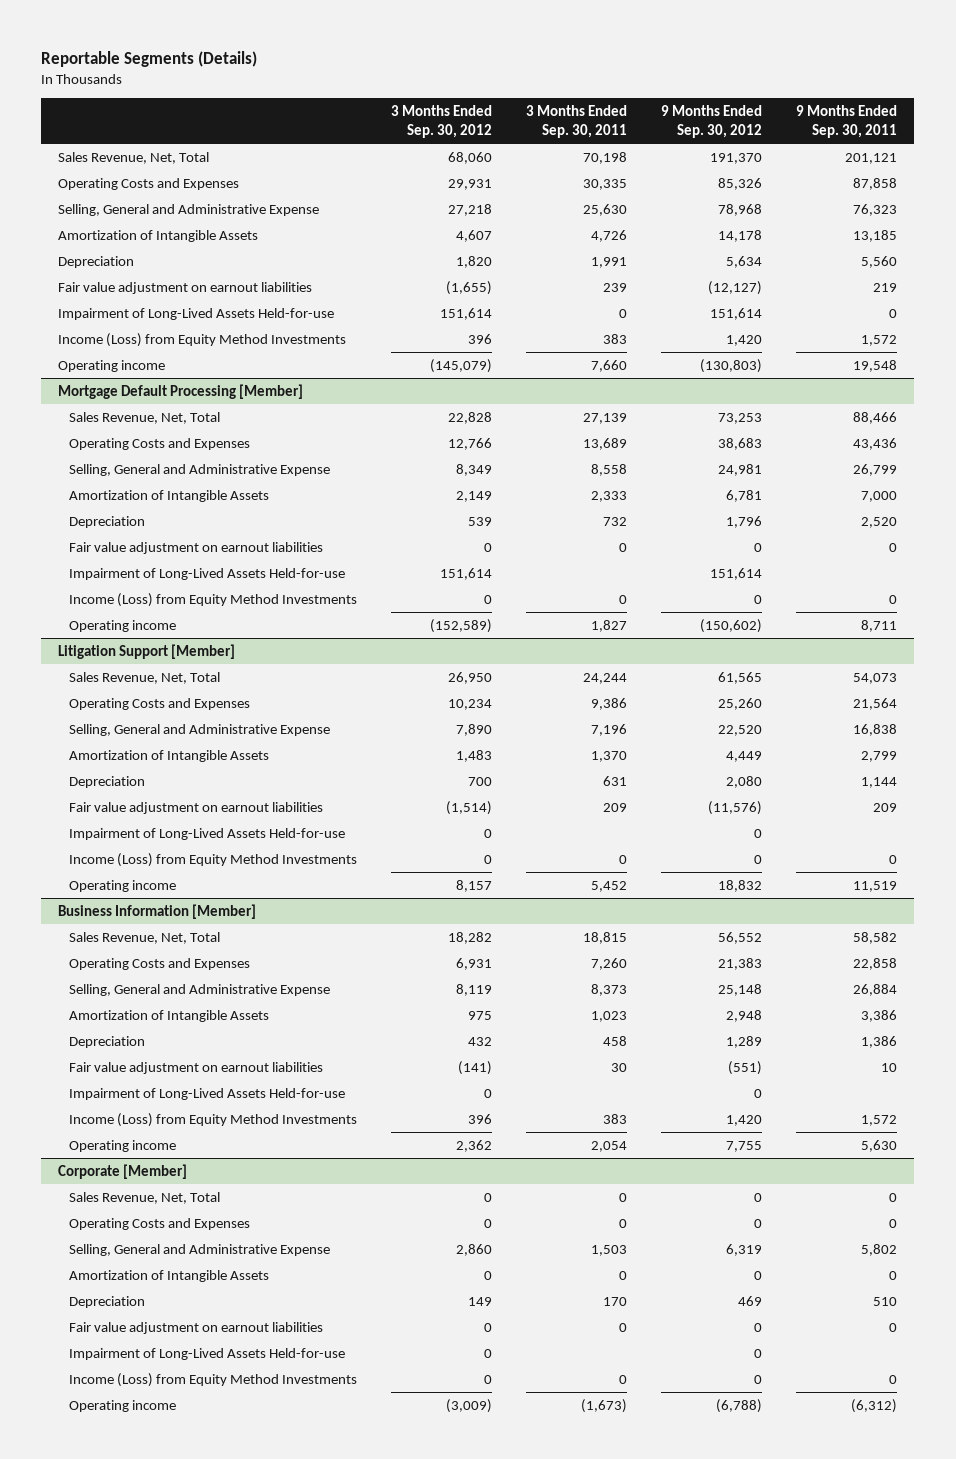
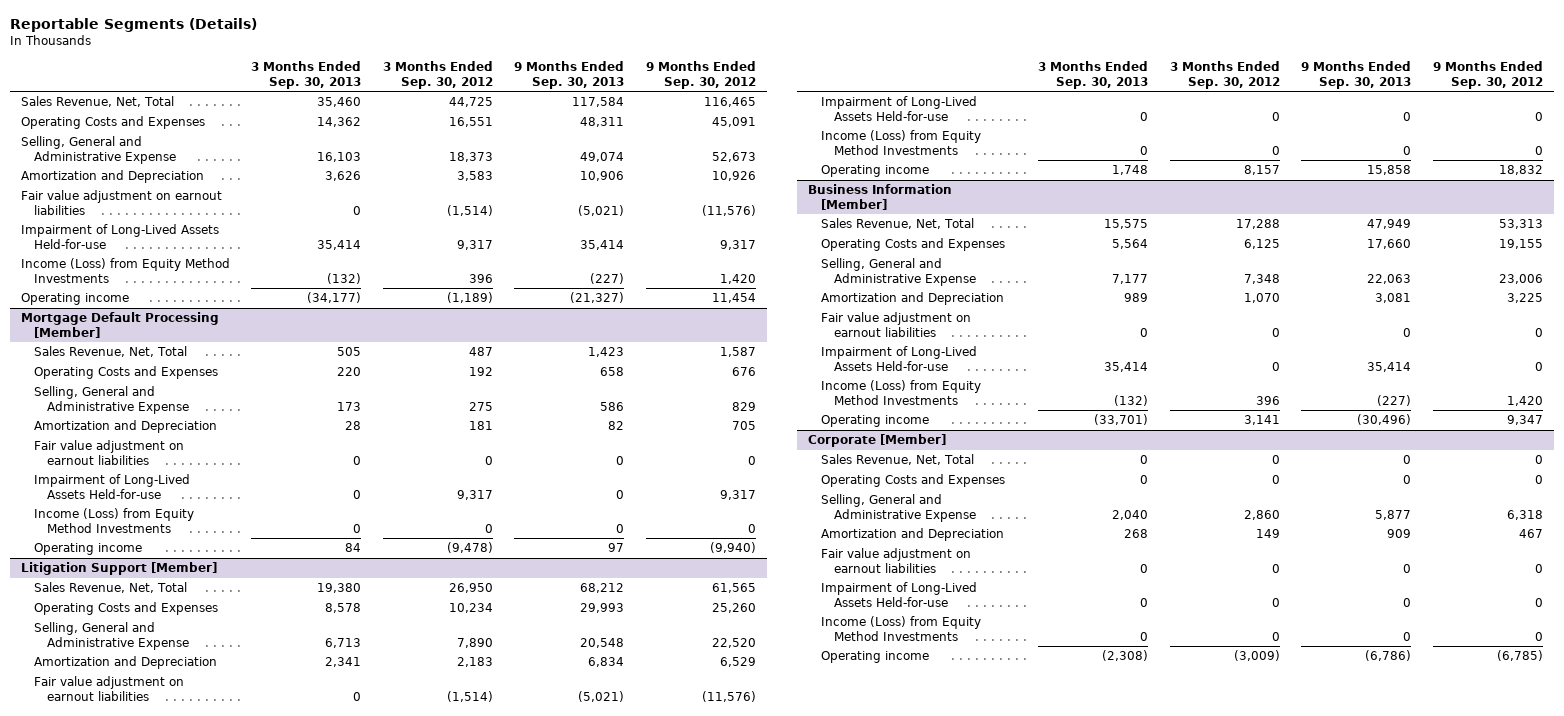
- | 3 Months Ended Sep. 30, 2012 | 3 Months Ended Sep. 30, 2011 | 9 Months Ended Sep. 30, 2012 | 9 Months Ended Sep. 30, 2011
+ | 3 Months Ended Sep. 30, 2013 | 3 Months Ended Sep. 30, 2012 | 9 Months Ended Sep. 30, 2013 | 9 Months Ended Sep. 30, 2012
- Sales Revenue, Net, Total | 68,060 | 70,198 | 191,370 | 201,121
- Operating Costs and Expenses | 29,931 | 30,335 | 85,326 | 87,858
- Selling, General and Administrative Expense | 27,218 | 25,630 | 78,968 | 76,323
- Amortization of Intangible Assets | 4,607 | 4,726 | 14,178 | 13,185
- Depreciation | 1,820 | 1,991 | 5,634 | 5,560
- Fair value adjustment on earnout liabilities | (1,655) | 239 | (12,127) | 219
- Impairment of Long-Lived Assets Held-for-use | 151,614 | 0 | 151,614 | 0
+ Sales Revenue, Net, Total | 35,460 | 44,725 | 117,584 | 116,465
+ Operating Costs and Expenses | 14,362 | 16,551 | 48,311 | 45,091
+ Selling, General and Administrative Expense | 16,103 | 18,373 | 49,074 | 52,673
+ Amortization and Depreciation | 3,626 | 3,583 | 10,906 | 10,926
+ Fair value adjustment on earnout liabilities | 0 | (1,514) | (5,021) | (11,576)
+ Impairment of Long-Lived Assets Held-for-use | 35,414 | 9,317 | 35,414 | 9,317
- Operating income | (145,079) | 7,660 | (130,803) | 19,548
+ Operating income | (34,177) | (1,189) | (21,327) | 11,454
@ Mortgage Default Processing [Member]
- Sales Revenue, Net, Total | 22,828 | 27,139 | 73,253 | 88,466
- Operating Costs and Expenses | 12,766 | 13,689 | 38,683 | 43,436
- Selling, General and Administrative Expense | 8,349 | 8,558 | 24,981 | 26,799
- Amortization of Intangible Assets | 2,149 | 2,333 | 6,781 | 7,000
- Depreciation | 539 | 732 | 1,796 | 2,520
+ Sales Revenue, Net, Total | 505 | 487 | 1,423 | 1,587
+ Operating Costs and Expenses | 220 | 192 | 658 | 676
+ Selling, General and Administrative Expense | 173 | 275 | 586 | 829
+ Amortization and Depreciation | 28 | 181 | 82 | 705
- Impairment of Long-Lived Assets Held-for-use | 151,614 | | 151,614 |
+ Impairment of Long-Lived Assets Held-for-use | 0 | 9,317 | 0 | 9,317
- Operating income | (152,589) | 1,827 | (150,602) | 8,711
+ Operating income | 84 | (9,478) | 97 | (9,940)
@ Litigation Support [Member]
- Amortization of Intangible Assets | 1,483 | 1,370 | 4,449 | 2,799
- Depreciation | 700 | 631 | 2,080 | 1,144
+ Amortization and Depreciation | 2,341 | 2,183 | 6,834 | 6,529
@ Business Information [Member]
- Sales Revenue, Net, Total | 18,282 | 18,815 | 56,552 | 58,582
- Operating Costs and Expenses | 6,931 | 7,260 | 21,383 | 22,858
- Selling, General and Administrative Expense | 8,119 | 8,373 | 25,148 | 26,884
- Amortization of Intangible Assets | 975 | 1,023 | 2,948 | 3,386
- Depreciation | 432 | 458 | 1,289 | 1,386
- Fair value adjustment on earnout liabilities | (141) | 30 | (551) | 10
+ Sales Revenue, Net, Total | 15,575 | 17,288 | 47,949 | 53,313
+ Operating Costs and Expenses | 5,564 | 6,125 | 17,660 | 19,155
+ Selling, General and Administrative Expense | 7,177 | 7,348 | 22,063 | 23,006
+ Amortization and Depreciation | 989 | 1,070 | 3,081 | 3,225
+ Fair value adjustment on earnout liabilities | 0 | 0 | 0 | 0
- Operating income | 2,362 | 2,054 | 7,755 | 5,630
+ Operating income | (33,701) | 3,141 | (30,496) | 9,347
@ Corporate [Member]
- Selling, General and Administrative Expense | 2,860 | 1,503 | 6,319 | 5,802
- Amortization of Intangible Assets | 0 | 0 | 0 | 0
- Depreciation | 149 | 170 | 469 | 510
+ Selling, General and Administrative Expense | 2,040 | 2,860 | 5,877 | 6,318
+ Amortization and Depreciation | 268 | 149 | 909 | 467
- Operating income | (3,009) | (1,673) | (6,788) | (6,312)
+ Operating income | (2,308) | (3,009) | (6,786) | (6,785)

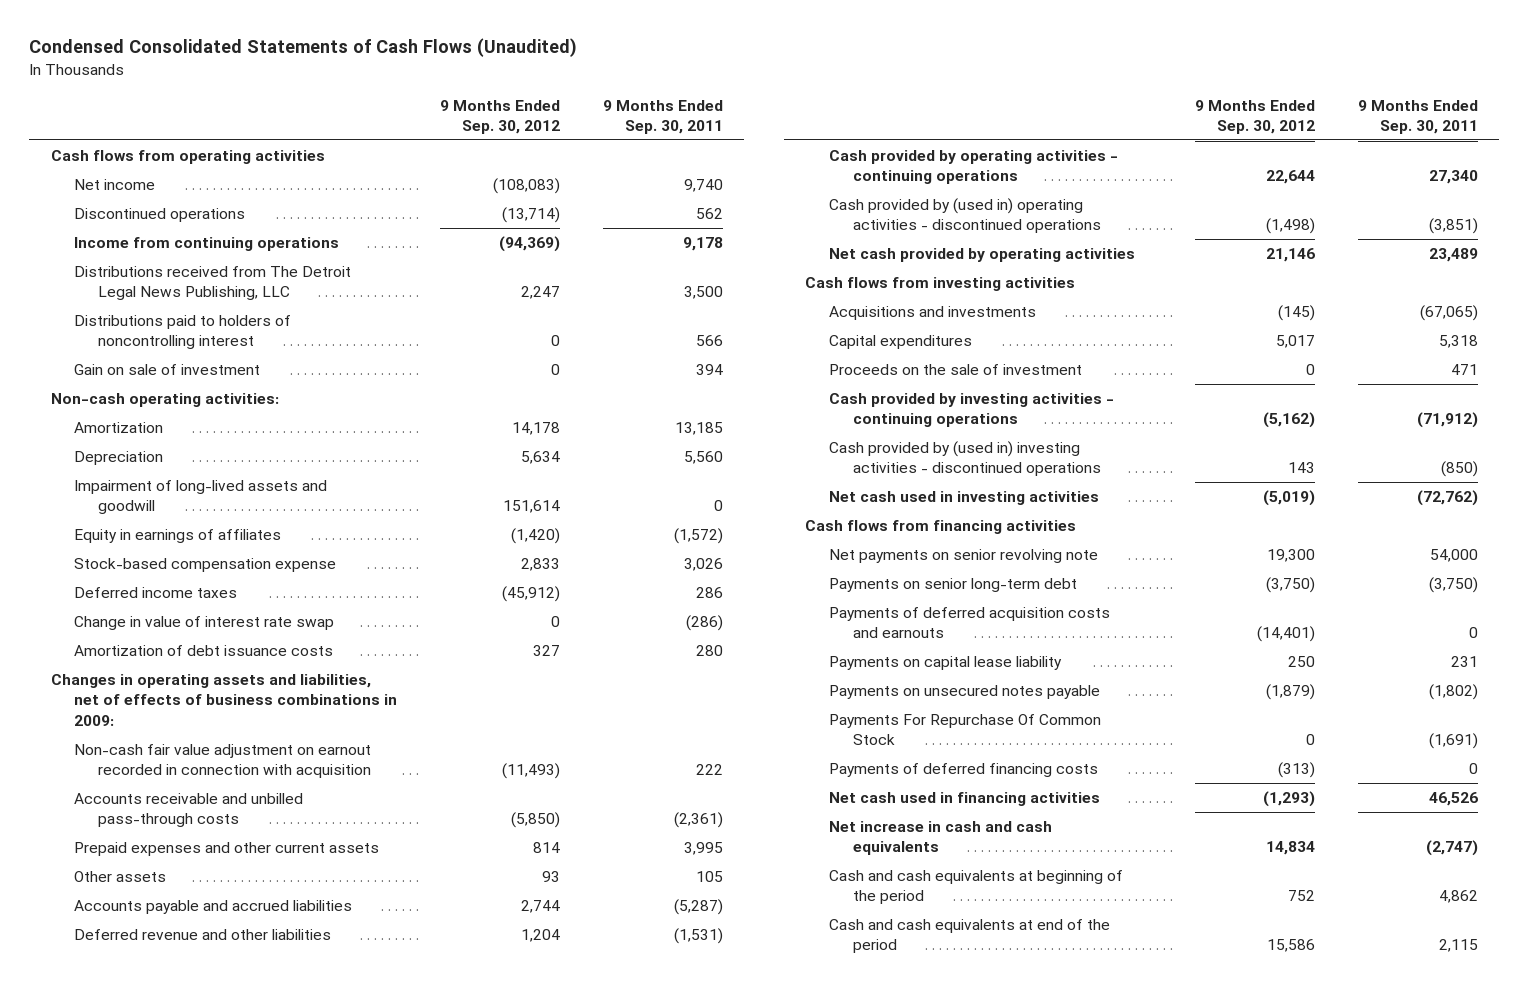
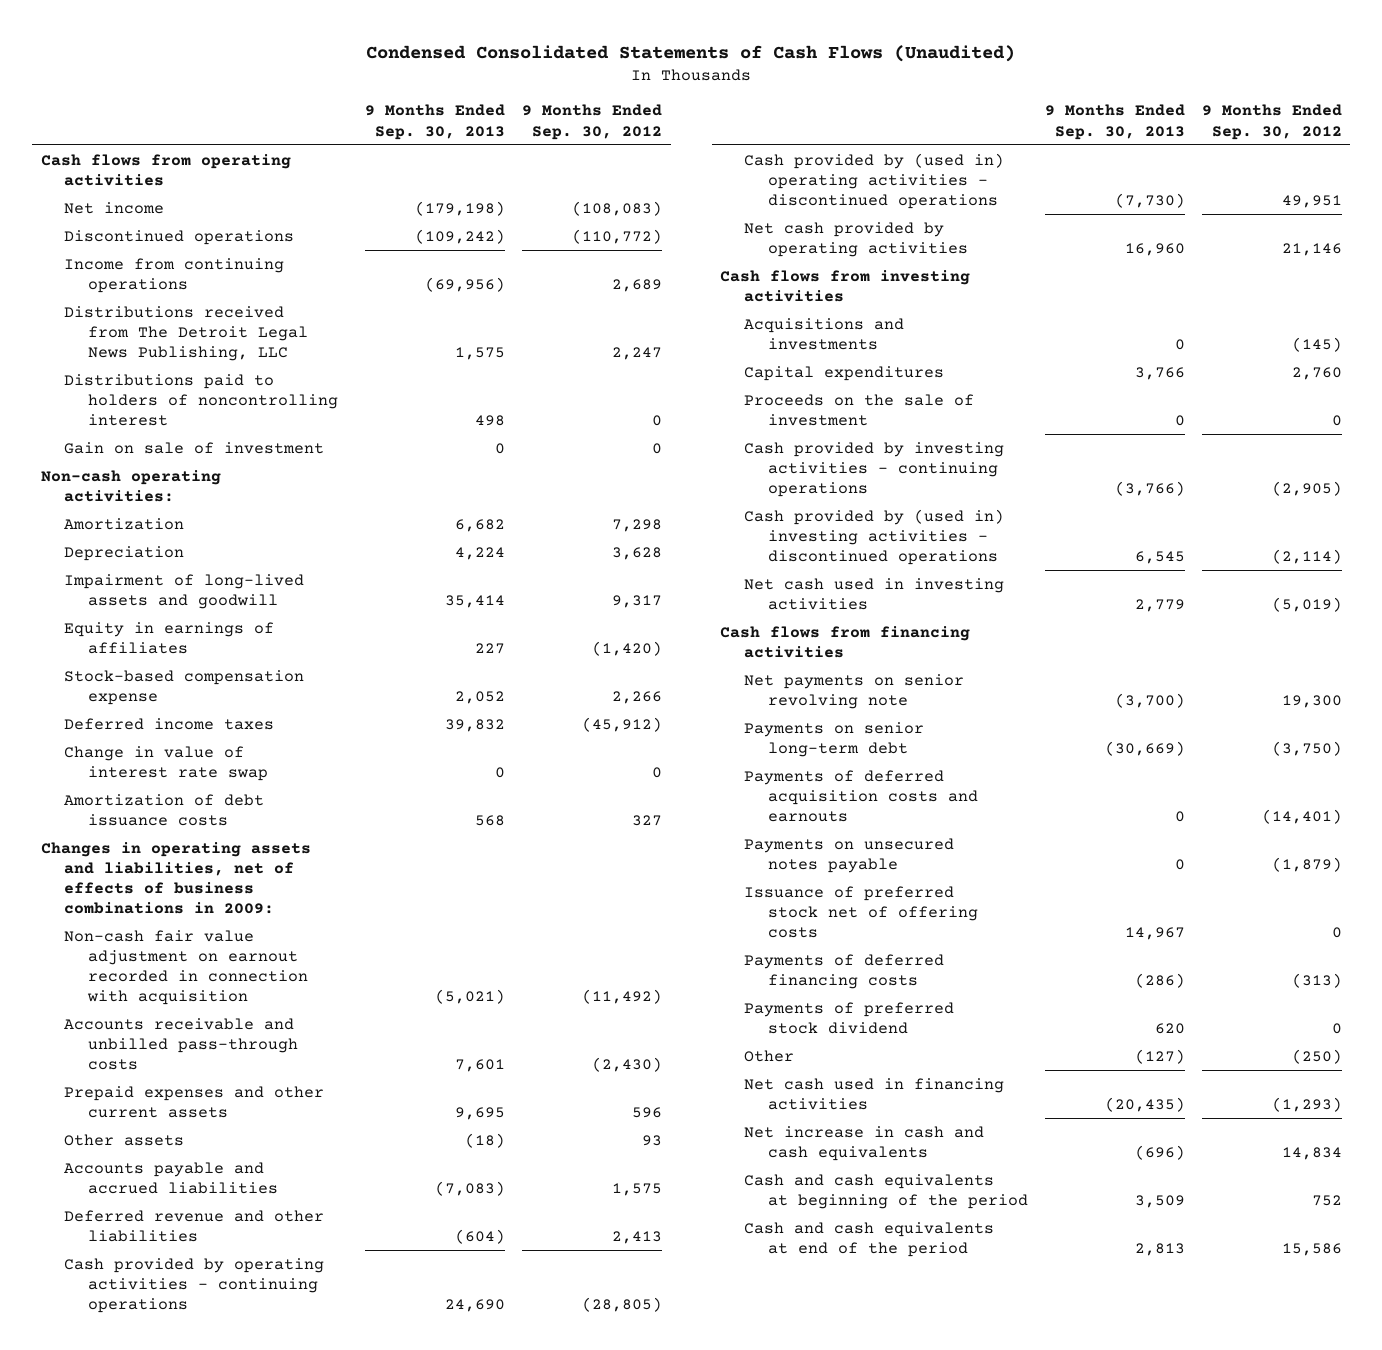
- | 9 Months Ended Sep. 30, 2012 | 9 Months Ended Sep. 30, 2011
+ | 9 Months Ended Sep. 30, 2013 | 9 Months Ended Sep. 30, 2012
- Discontinued operations | (13,714) | 562
- Income from continuing operations | (94,369) | 9,178
+ Discontinued operations | (109,242) | (110,772)
+ Income from continuing operations | (69,956) | 2,689
- Amortization | 14,178 | 13,185
- Depreciation | 5,634 | 5,560
- Impairment of long-lived assets and goodwill | 151,614 | 0
+ Amortization | 6,682 | 7,298
+ Depreciation | 4,224 | 3,628
+ Impairment of long-lived assets and goodwill | 35,414 | 9,317
- Stock-based compensation expense | 2,833 | 3,026
+ Stock-based compensation expense | 2,052 | 2,266
- Non-cash fair value adjustment on earnout recorded in connection with acquisition | (11,493) | 222
- Accounts receivable and unbilled pass-through costs | (5,850) | (2,361)
- Prepaid expenses and other current assets | 814 | 3,995
+ Non-cash fair value adjustment on earnout recorded in connection with acquisition | (5,021) | (11,492)
+ Accounts receivable and unbilled pass-through costs | 7,601 | (2,430)
+ Prepaid expenses and other current assets | 9,695 | 596
- Accounts payable and accrued liabilities | 2,744 | (5,287)
- Deferred revenue and other liabilities | 1,204 | (1,531)
- Cash provided by operating activities - continuing operations | 22,644 | 27,340
- Cash provided by (used in) operating activities - discontinued operations | (1,498) | (3,851)
+ Accounts payable and accrued liabilities | (7,083) | 1,575
+ Deferred revenue and other liabilities | (604) | 2,413
+ Cash provided by operating activities - continuing operations | 24,690 | (28,805)
+ Cash provided by (used in) operating activities - discontinued operations | (7,730) | 49,951
- Capital expenditures | 5,017 | 5,318
+ Capital expenditures | 3,766 | 2,760
- Cash provided by investing activities - continuing operations | (5,162) | (71,912)
- Cash provided by (used in) investing activities - discontinued operations | 143 | (850)
+ Cash provided by investing activities - continuing operations | (3,766) | (2,905)
+ Cash provided by (used in) investing activities - discontinued operations | 6,545 | (2,114)
- Payments on capital lease liability | 250 | 231
- Payments For Repurchase Of Common Stock | 0 | (1,691)
+ Issuance of preferred stock net of offering costs | 14,967 | 0
+ Payments of preferred stock dividend | 620 | 0
+ Other | (127) | (250)

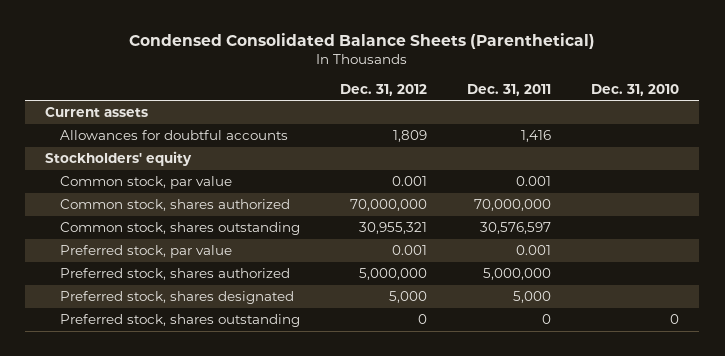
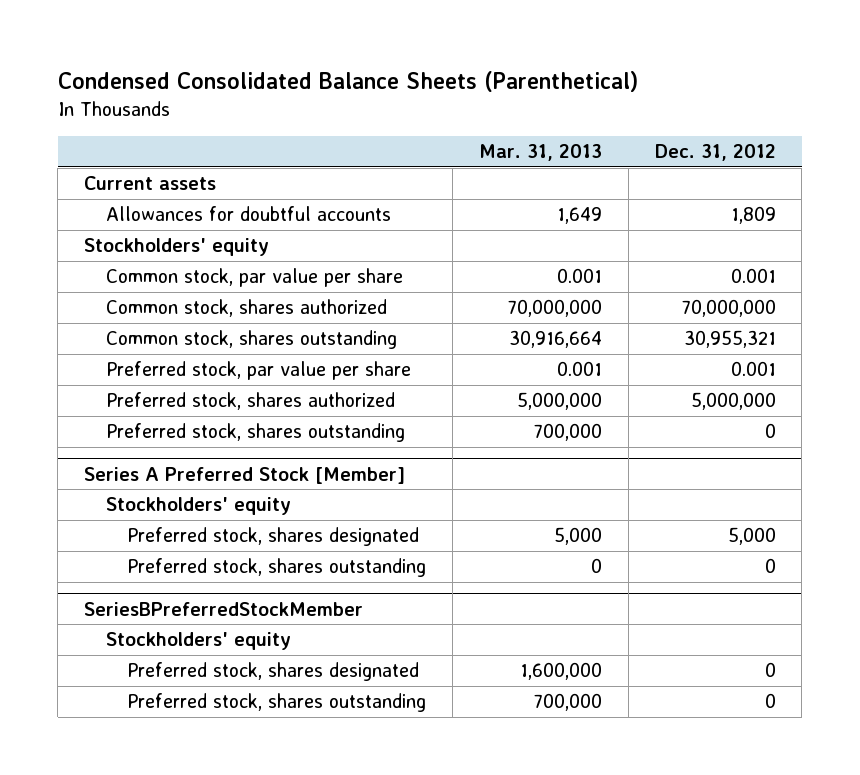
- | Dec. 31, 2012 | Dec. 31, 2011 | Dec. 31, 2010
+ | Mar. 31, 2013 | Dec. 31, 2012
- Common stock, par value | 0.001 | 0.001 |
+ Common stock, par value per share | 0.001 | 0.001
- Preferred stock, par value | 0.001 | 0.001 |
+ Preferred stock, par value per share | 0.001 | 0.001
+ Preferred stock, shares outstanding | 700,000 | 0
+ Series A Preferred Stock [Member]
+ Stockholders' equity
+ SeriesBPreferredStockMember
+ Stockholders' equity
+ Preferred stock, shares designated | 1,600,000 | 0
+ Preferred stock, shares outstanding | 700,000 | 0

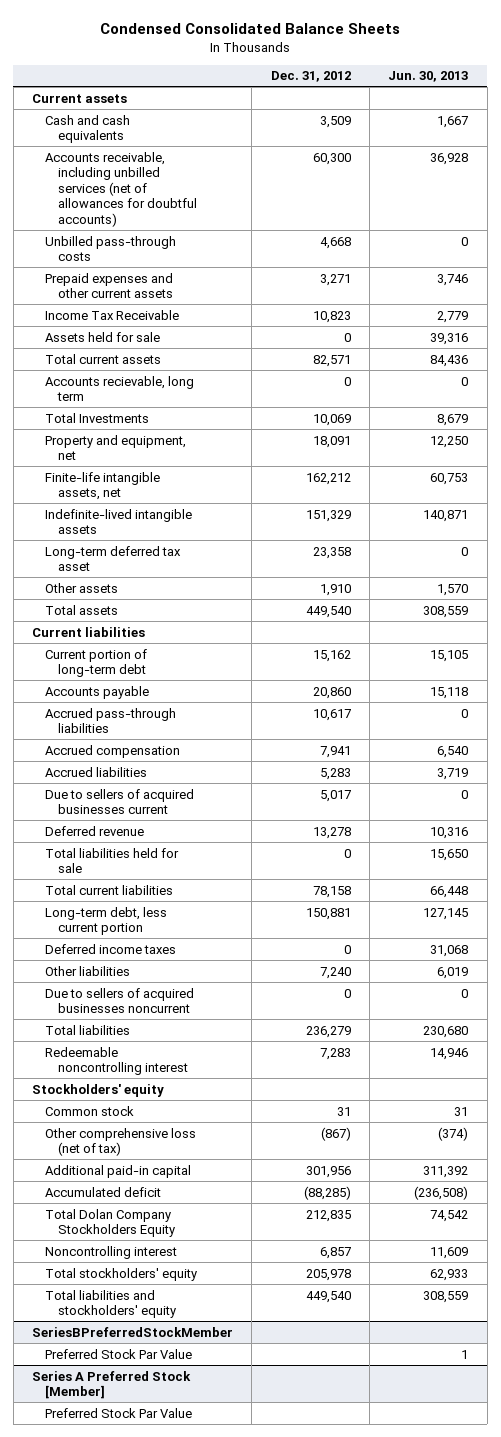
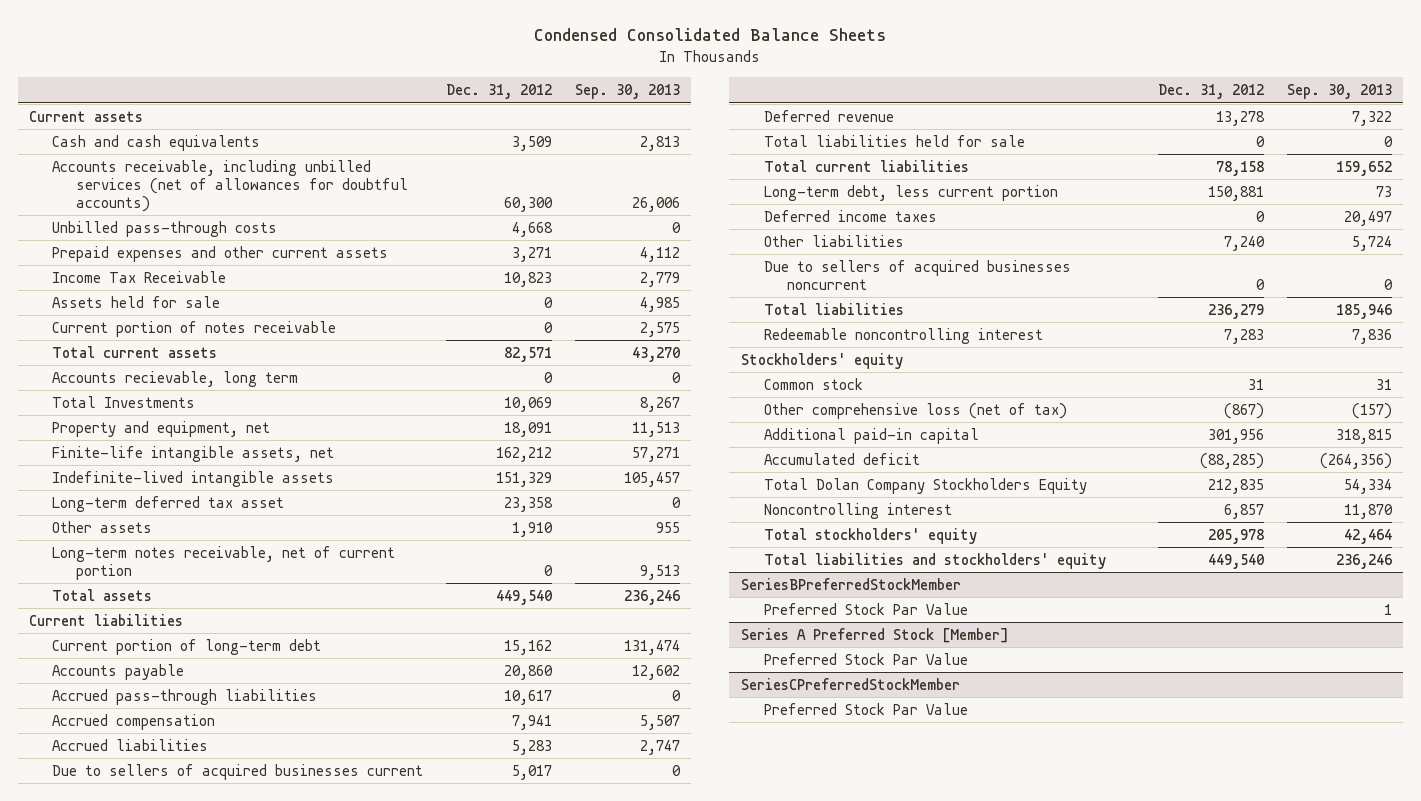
- | Dec. 31, 2012 | Jun. 30, 2013
+ | Dec. 31, 2012 | Sep. 30, 2013
+ Current portion of notes receivable | 0 | 2,575
+ Long-term notes receivable, net of current portion | 0 | 9,513
+ SeriesCPreferredStockMember
+ Preferred Stock Par Value

